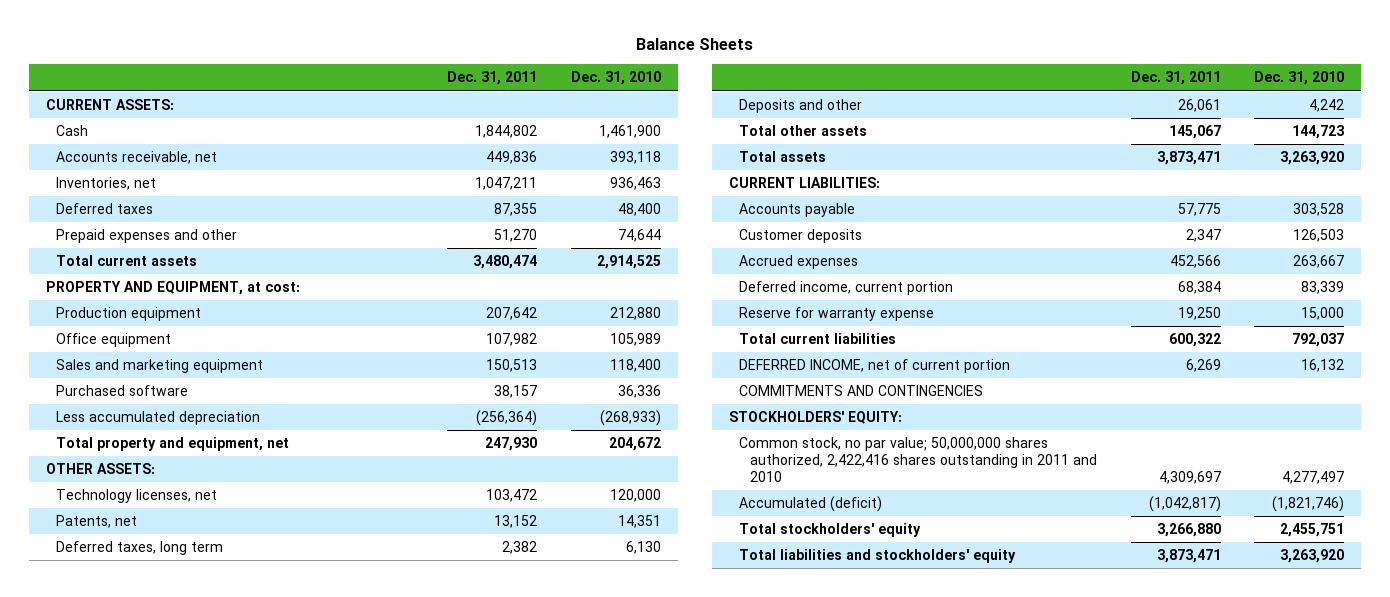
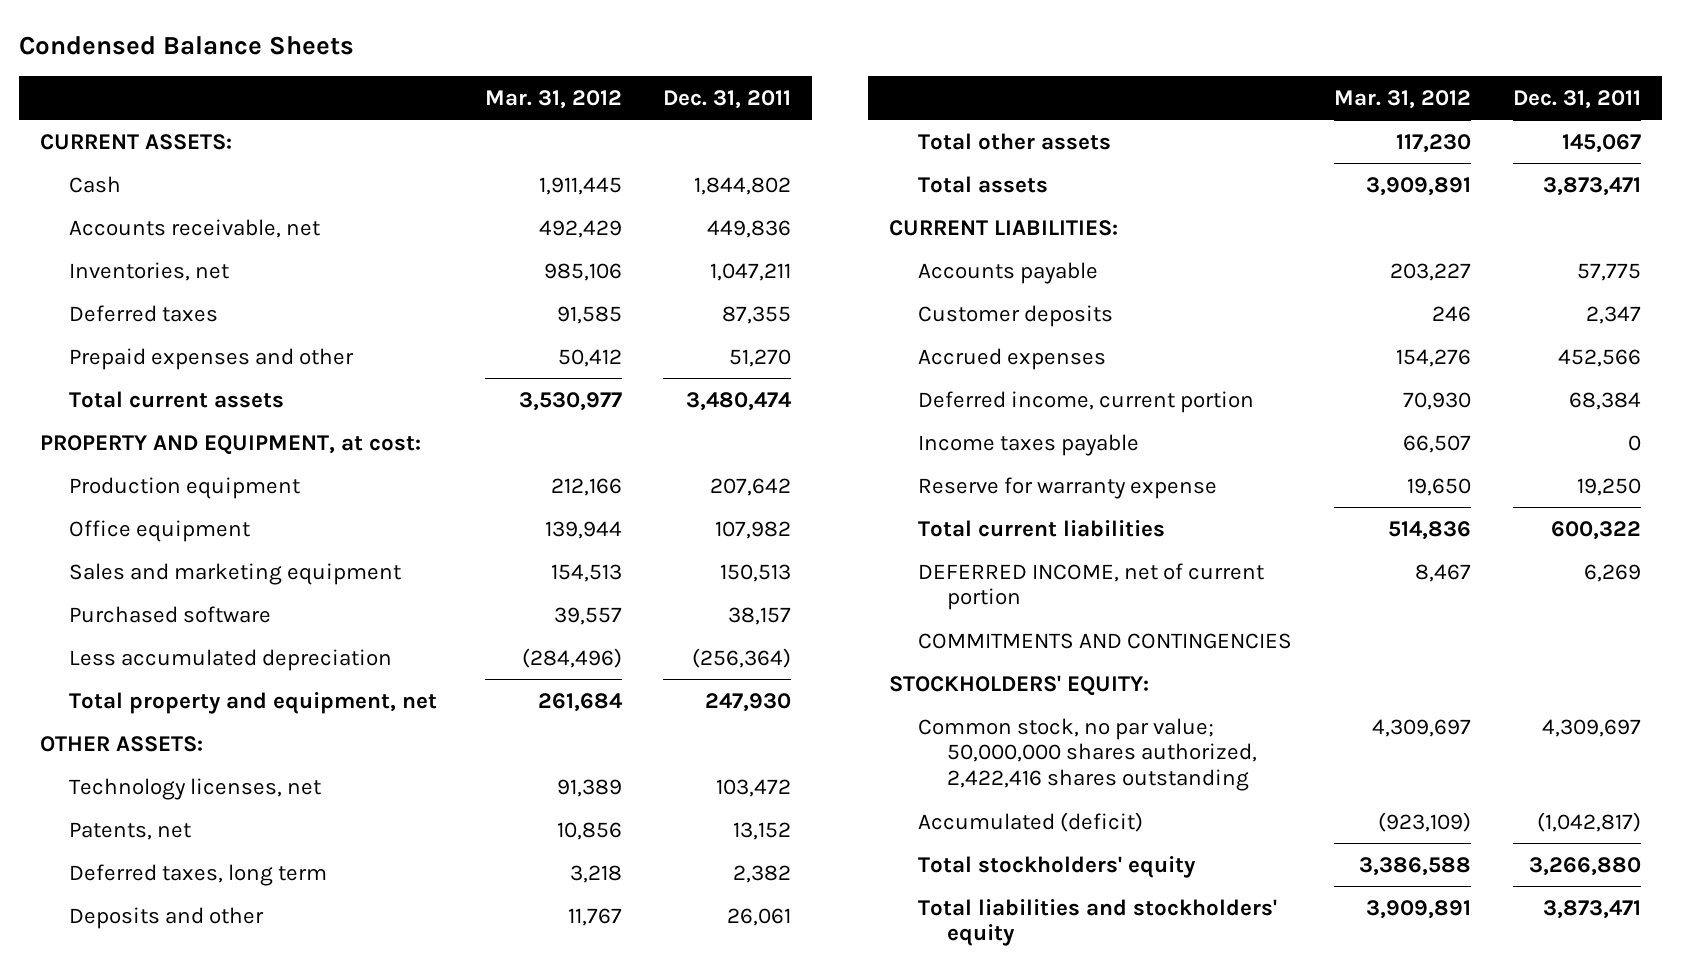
- Balance Sheets
+ Condensed Balance Sheets
- | Dec. 31, 2011 | Dec. 31, 2010
+ | Mar. 31, 2012 | Dec. 31, 2011
+ Income taxes payable | 66,507 | 0
- Common stock, no par value; 50,000,000 shares authorized, 2,422,416 shares outstanding in 2011 and 2010 | 4,309,697 | 4,277,497
+ Common stock, no par value; 50,000,000 shares authorized, 2,422,416 shares outstanding | 4,309,697 | 4,309,697

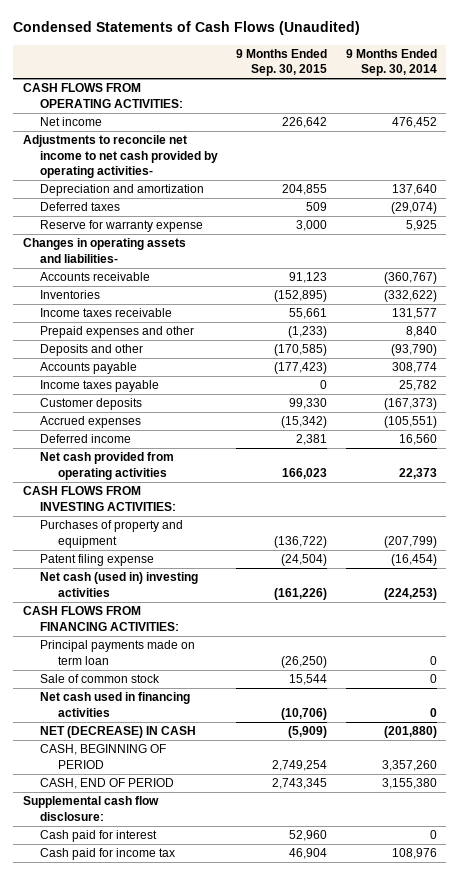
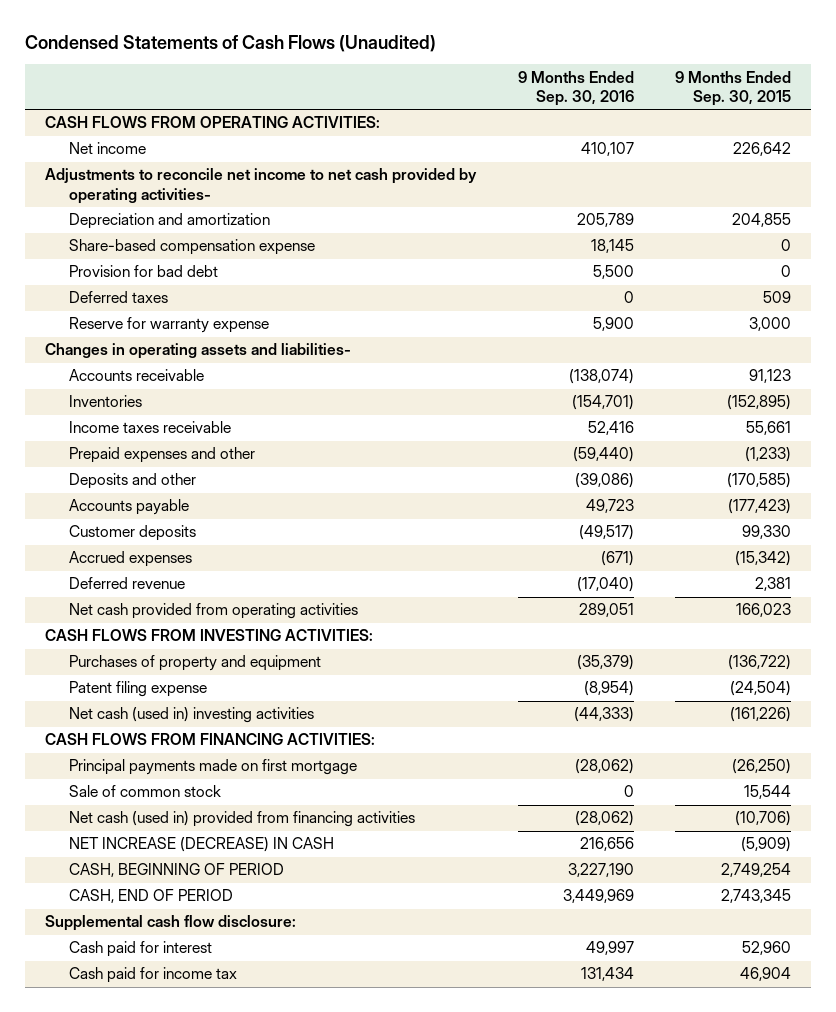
- | 9 Months Ended Sep. 30, 2015 | 9 Months Ended Sep. 30, 2014
+ | 9 Months Ended Sep. 30, 2016 | 9 Months Ended Sep. 30, 2015
+ Share-based compensation expense | 18,145 | 0
+ Provision for bad debt | 5,500 | 0
- Income taxes payable | 0 | 25,782
- Deferred income | 2,381 | 16,560
+ Deferred revenue | (17,040) | 2,381
- Principal payments made on term loan | (26,250) | 0
+ Principal payments made on first mortgage | (28,062) | (26,250)
- Net cash used in financing activities | (10,706) | 0
- NET (DECREASE) IN CASH | (5,909) | (201,880)
+ Net cash (used in) provided from financing activities | (28,062) | (10,706)
+ NET INCREASE (DECREASE) IN CASH | 216,656 | (5,909)

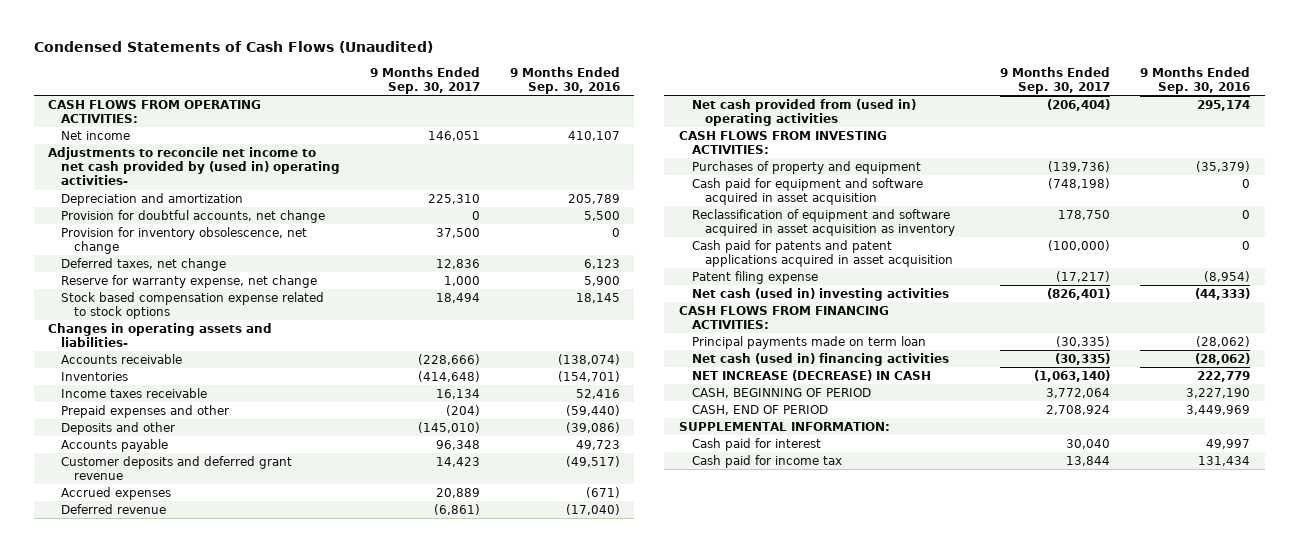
- | 9 Months Ended Sep. 30, 2016 | 9 Months Ended Sep. 30, 2015
+ | 9 Months Ended Sep. 30, 2017 | 9 Months Ended Sep. 30, 2016
- Adjustments to reconcile net income to net cash provided by operating activities-
+ Adjustments to reconcile net income to net cash provided by (used in) operating activities-
- Share-based compensation expense | 18,145 | 0
- Provision for bad debt | 5,500 | 0
- Deferred taxes | 0 | 509
- Reserve for warranty expense | 5,900 | 3,000
+ Provision for doubtful accounts, net change | 0 | 5,500
+ Provision for inventory obsolescence, net change | 37,500 | 0
+ Deferred taxes, net change | 12,836 | 6,123
+ Reserve for warranty expense, net change | 1,000 | 5,900
+ Stock based compensation expense related to stock options | 18,494 | 18,145
- Customer deposits | (49,517) | 99,330
+ Customer deposits and deferred grant revenue | 14,423 | (49,517)
- Net cash provided from operating activities | 289,051 | 166,023
+ Net cash provided from (used in) operating activities | (206,404) | 295,174
+ Cash paid for equipment and software acquired in asset acquisition | (748,198) | 0
+ Reclassification of equipment and software acquired in asset acquisition as inventory | 178,750 | 0
+ Cash paid for patents and patent applications acquired in asset acquisition | (100,000) | 0
- Principal payments made on first mortgage | (28,062) | (26,250)
- Sale of common stock | 0 | 15,544
- Net cash (used in) provided from financing activities | (28,062) | (10,706)
- NET INCREASE (DECREASE) IN CASH | 216,656 | (5,909)
+ Principal payments made on term loan | (30,335) | (28,062)
+ Net cash (used in) financing activities | (30,335) | (28,062)
+ NET INCREASE (DECREASE) IN CASH | (1,063,140) | 222,779
- Supplemental cash flow disclosure:
+ SUPPLEMENTAL INFORMATION:

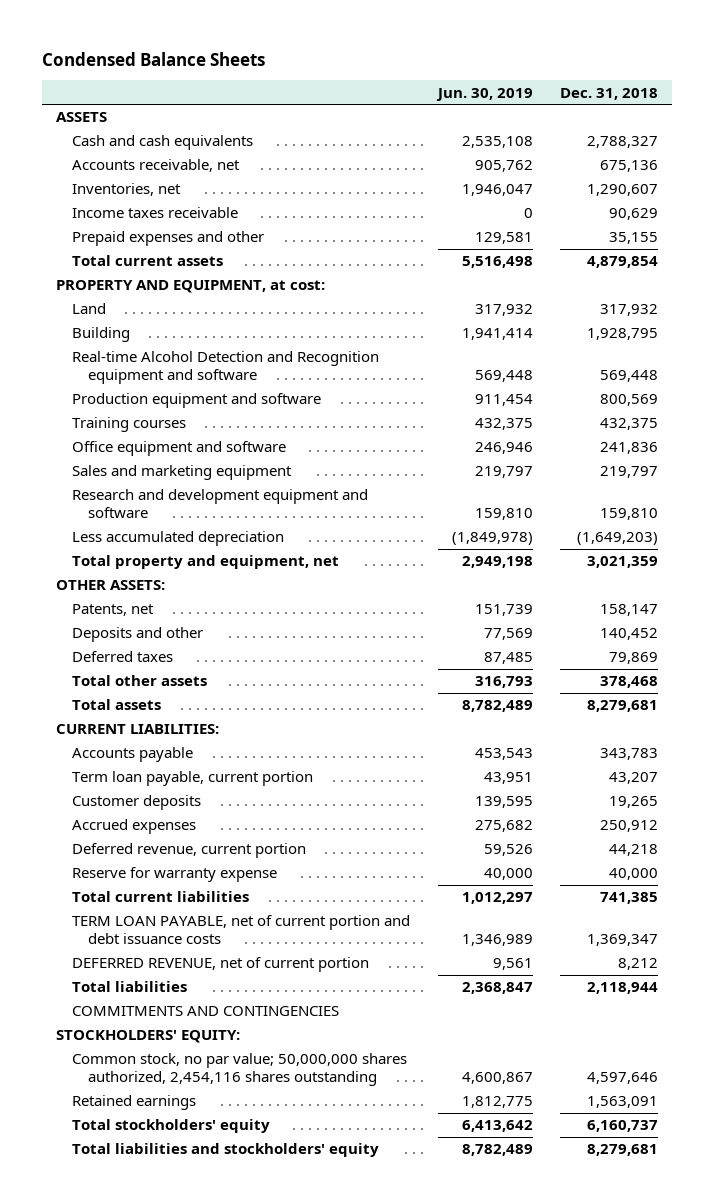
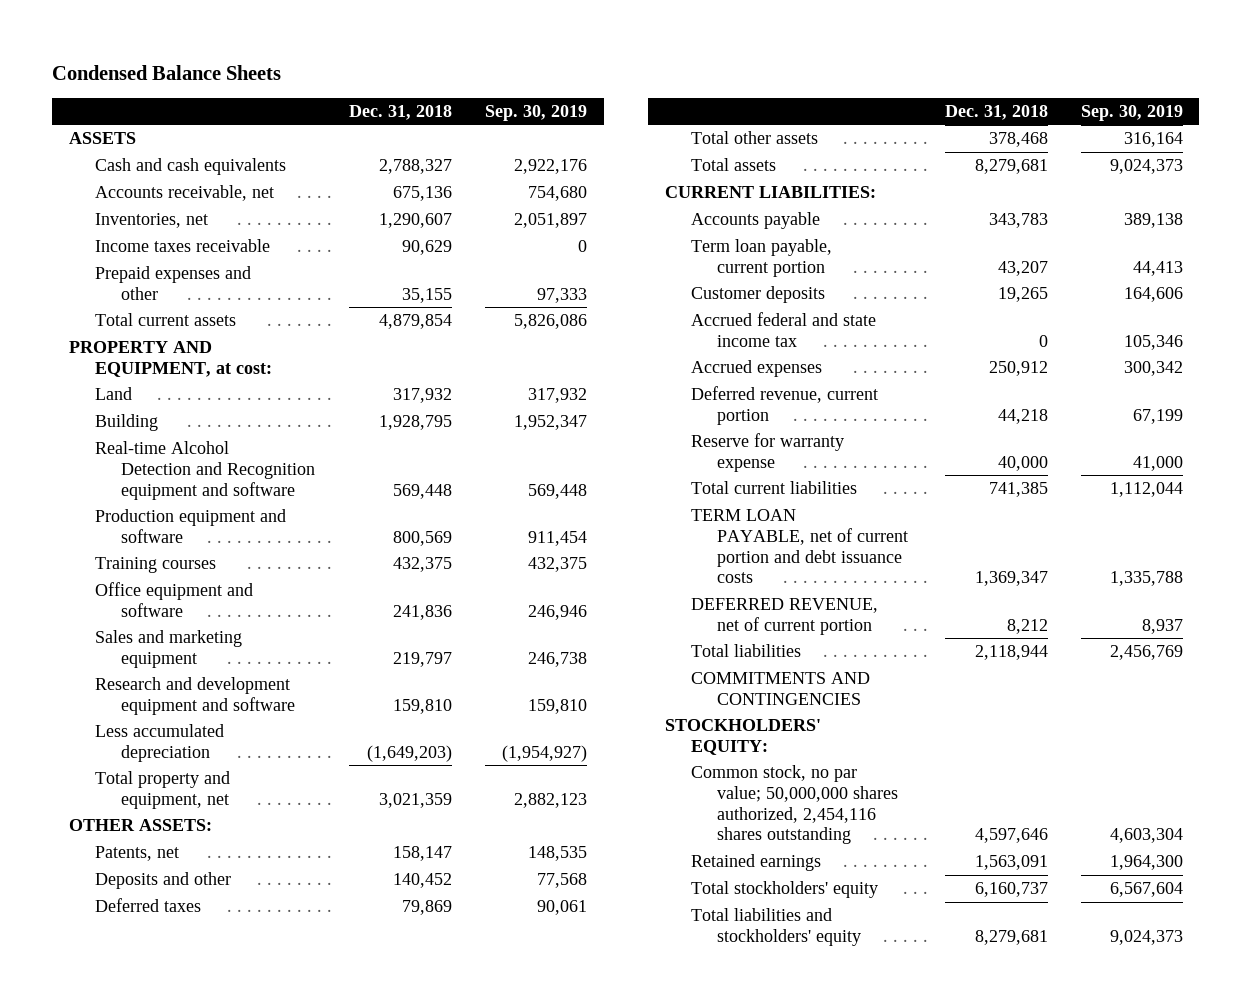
- | Jun. 30, 2019 | Dec. 31, 2018
+ | Dec. 31, 2018 | Sep. 30, 2019
+ Accrued federal and state income tax | 0 | 105,346

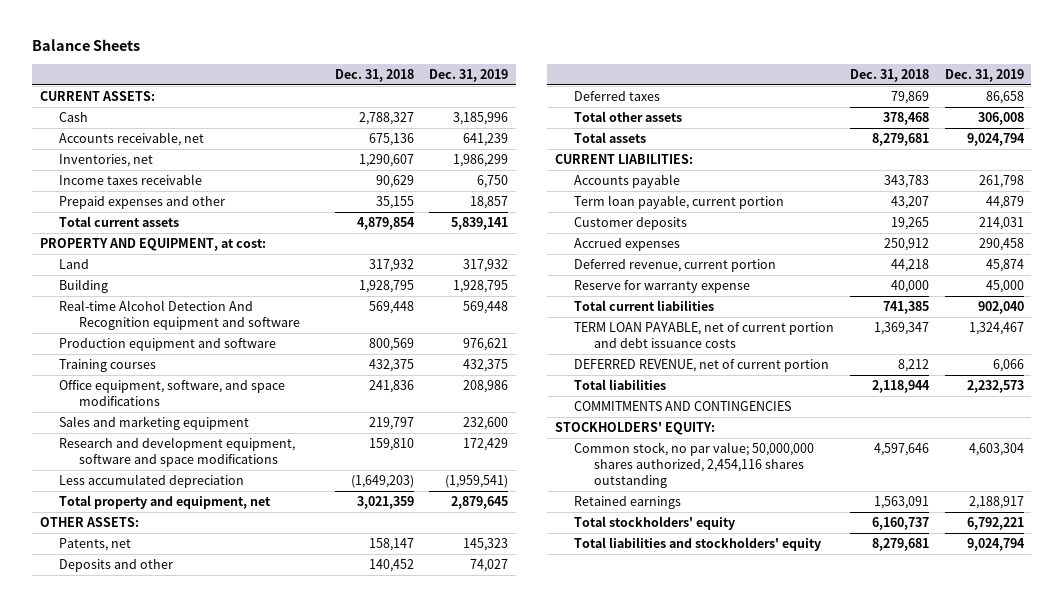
- Condensed Balance Sheets
+ Balance Sheets
- | Dec. 31, 2018 | Sep. 30, 2019
+ | Dec. 31, 2018 | Dec. 31, 2019
- ASSETS
- Cash and cash equivalents | 2,788,327 | 2,922,176
+ CURRENT ASSETS:
+ Cash | 2,788,327 | 3,185,996
- Real-time Alcohol Detection and Recognition equipment and software | 569,448 | 569,448
+ Real-time Alcohol Detection And Recognition equipment and software | 569,448 | 569,448
- Office equipment and software | 241,836 | 246,946
+ Office equipment, software, and space modifications | 241,836 | 208,986
- Research and development equipment and software | 159,810 | 159,810
+ Research and development equipment, software and space modifications | 159,810 | 172,429
- Accrued federal and state income tax | 0 | 105,346

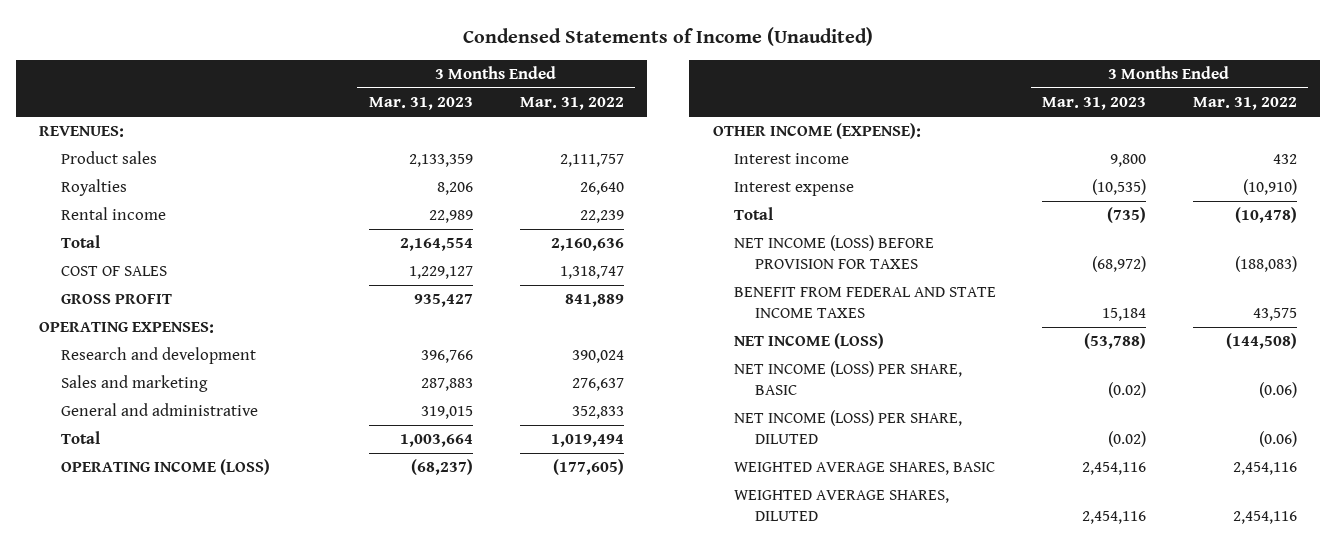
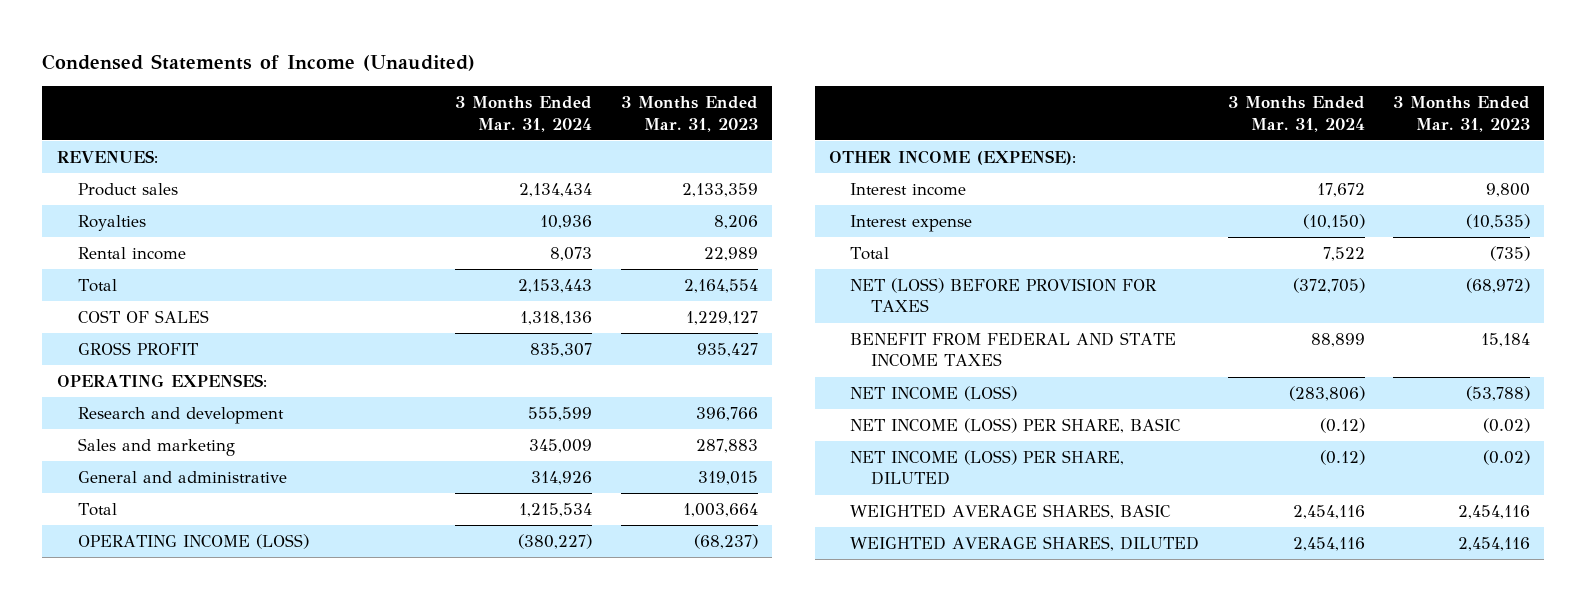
- | 3 Months Ended Mar. 31, 2023 | 3 Months Ended Mar. 31, 2022
+ | 3 Months Ended Mar. 31, 2024 | 3 Months Ended Mar. 31, 2023
- NET INCOME (LOSS) BEFORE PROVISION FOR TAXES | (68,972) | (188,083)
+ NET (LOSS) BEFORE PROVISION FOR TAXES | (372,705) | (68,972)

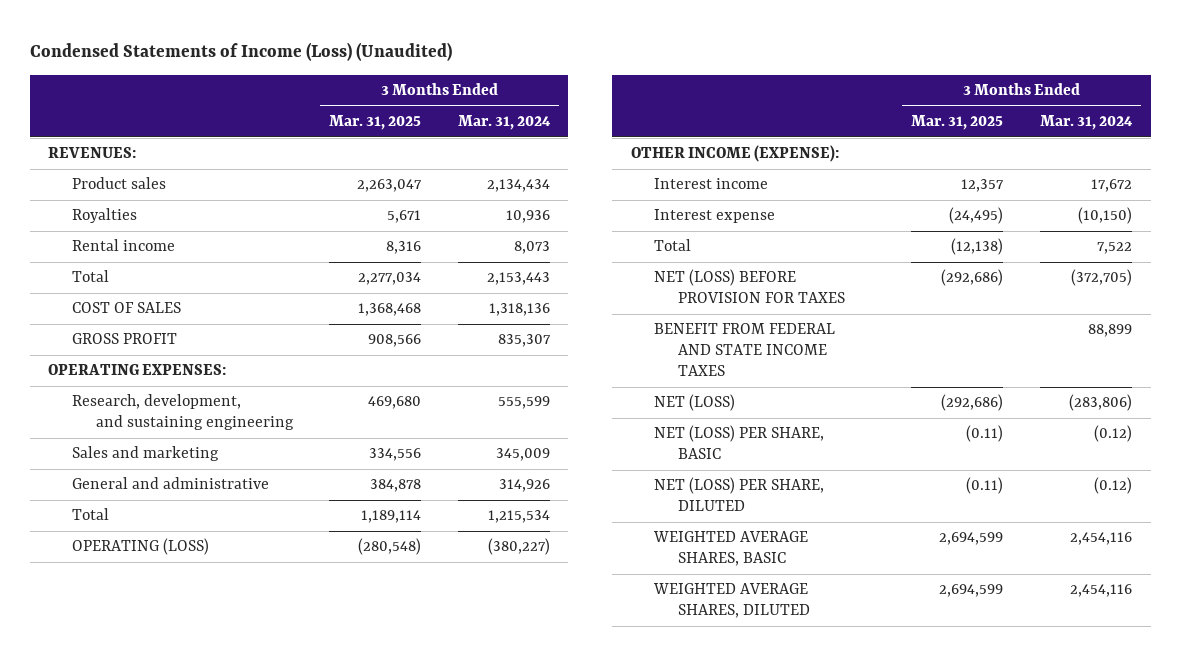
- Condensed Statements of Income (Unaudited)
+ Condensed Statements of Income (Loss) (Unaudited)
- | 3 Months Ended Mar. 31, 2024 | 3 Months Ended Mar. 31, 2023
+ | 3 Months Ended Mar. 31, 2025 | 3 Months Ended Mar. 31, 2024
- Research and development | 555,599 | 396,766
+ Research, development, and sustaining engineering | 469,680 | 555,599
- OPERATING INCOME (LOSS) | (380,227) | (68,237)
+ OPERATING (LOSS) | (280,548) | (380,227)
- NET INCOME (LOSS) | (283,806) | (53,788)
- NET INCOME (LOSS) PER SHARE, BASIC | (0.12) | (0.02)
- NET INCOME (LOSS) PER SHARE, DILUTED | (0.12) | (0.02)
+ NET (LOSS) | (292,686) | (283,806)
+ NET (LOSS) PER SHARE, BASIC | (0.11) | (0.12)
+ NET (LOSS) PER SHARE, DILUTED | (0.11) | (0.12)

